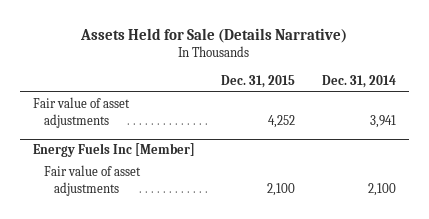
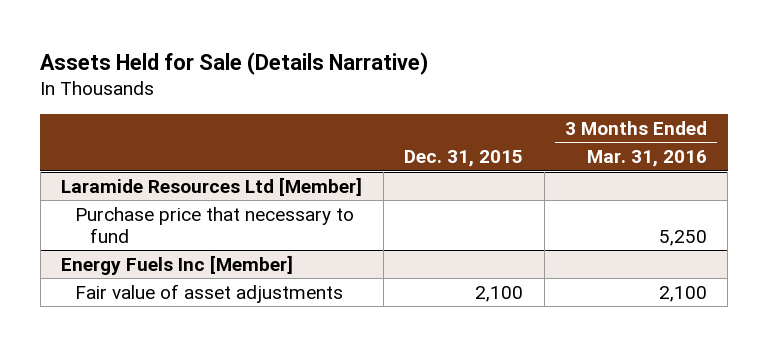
- | Dec. 31, 2015 | Dec. 31, 2014
+ | Dec. 31, 2015 | 3 Months Ended Mar. 31, 2016
- Fair value of asset adjustments | 4,252 | 3,941
+ Laramide Resources Ltd [Member]
+ Purchase price that necessary to fund | | 5,250

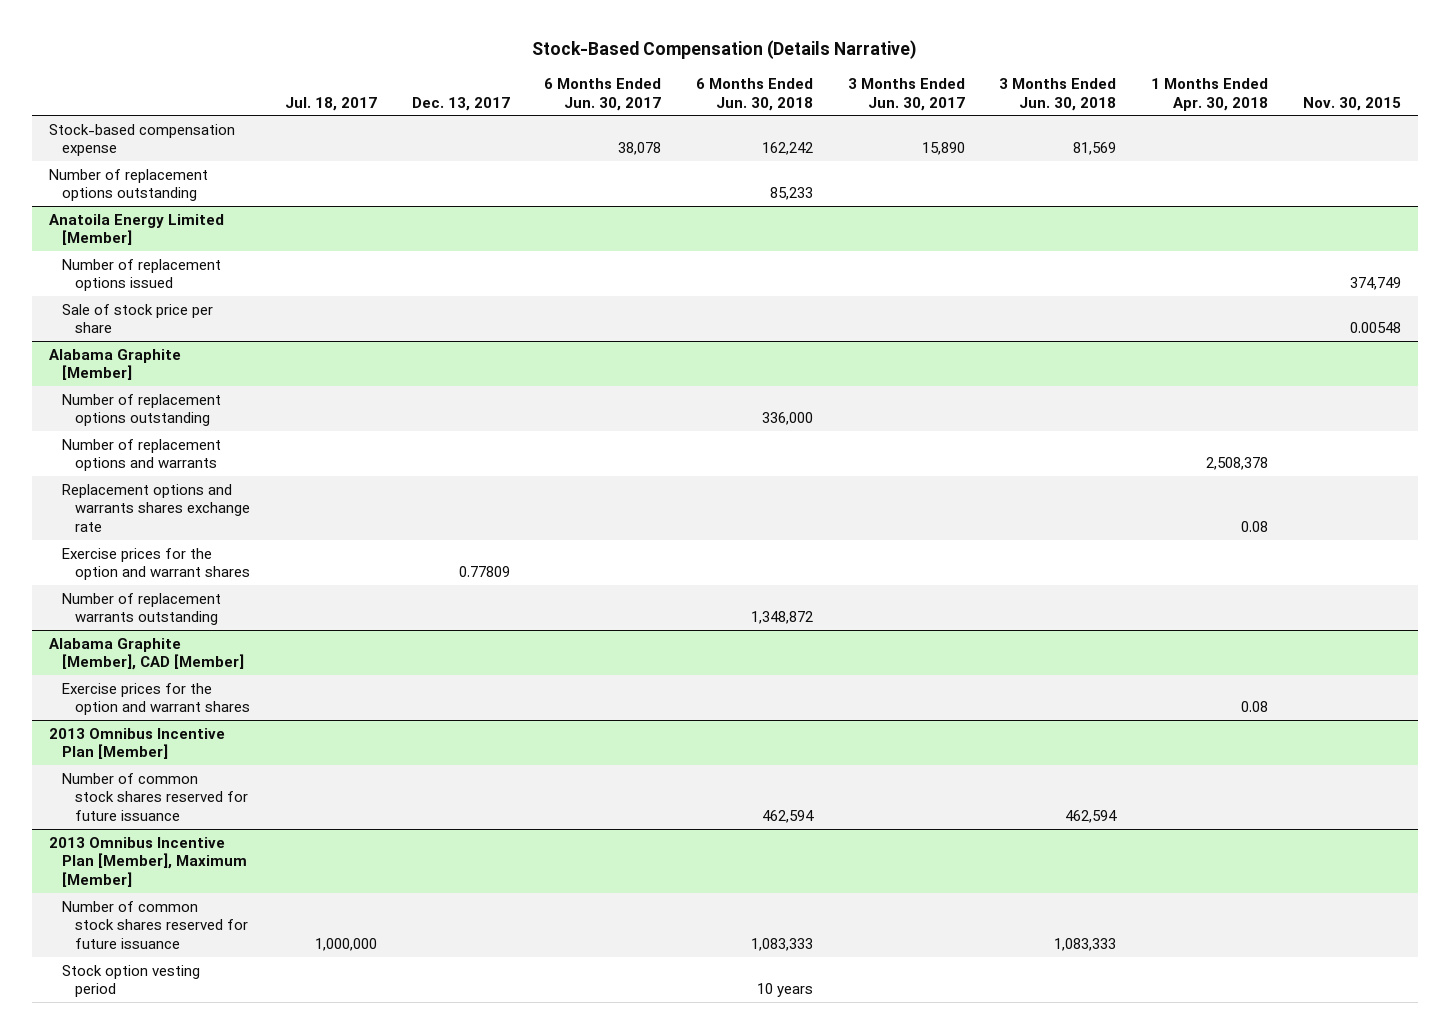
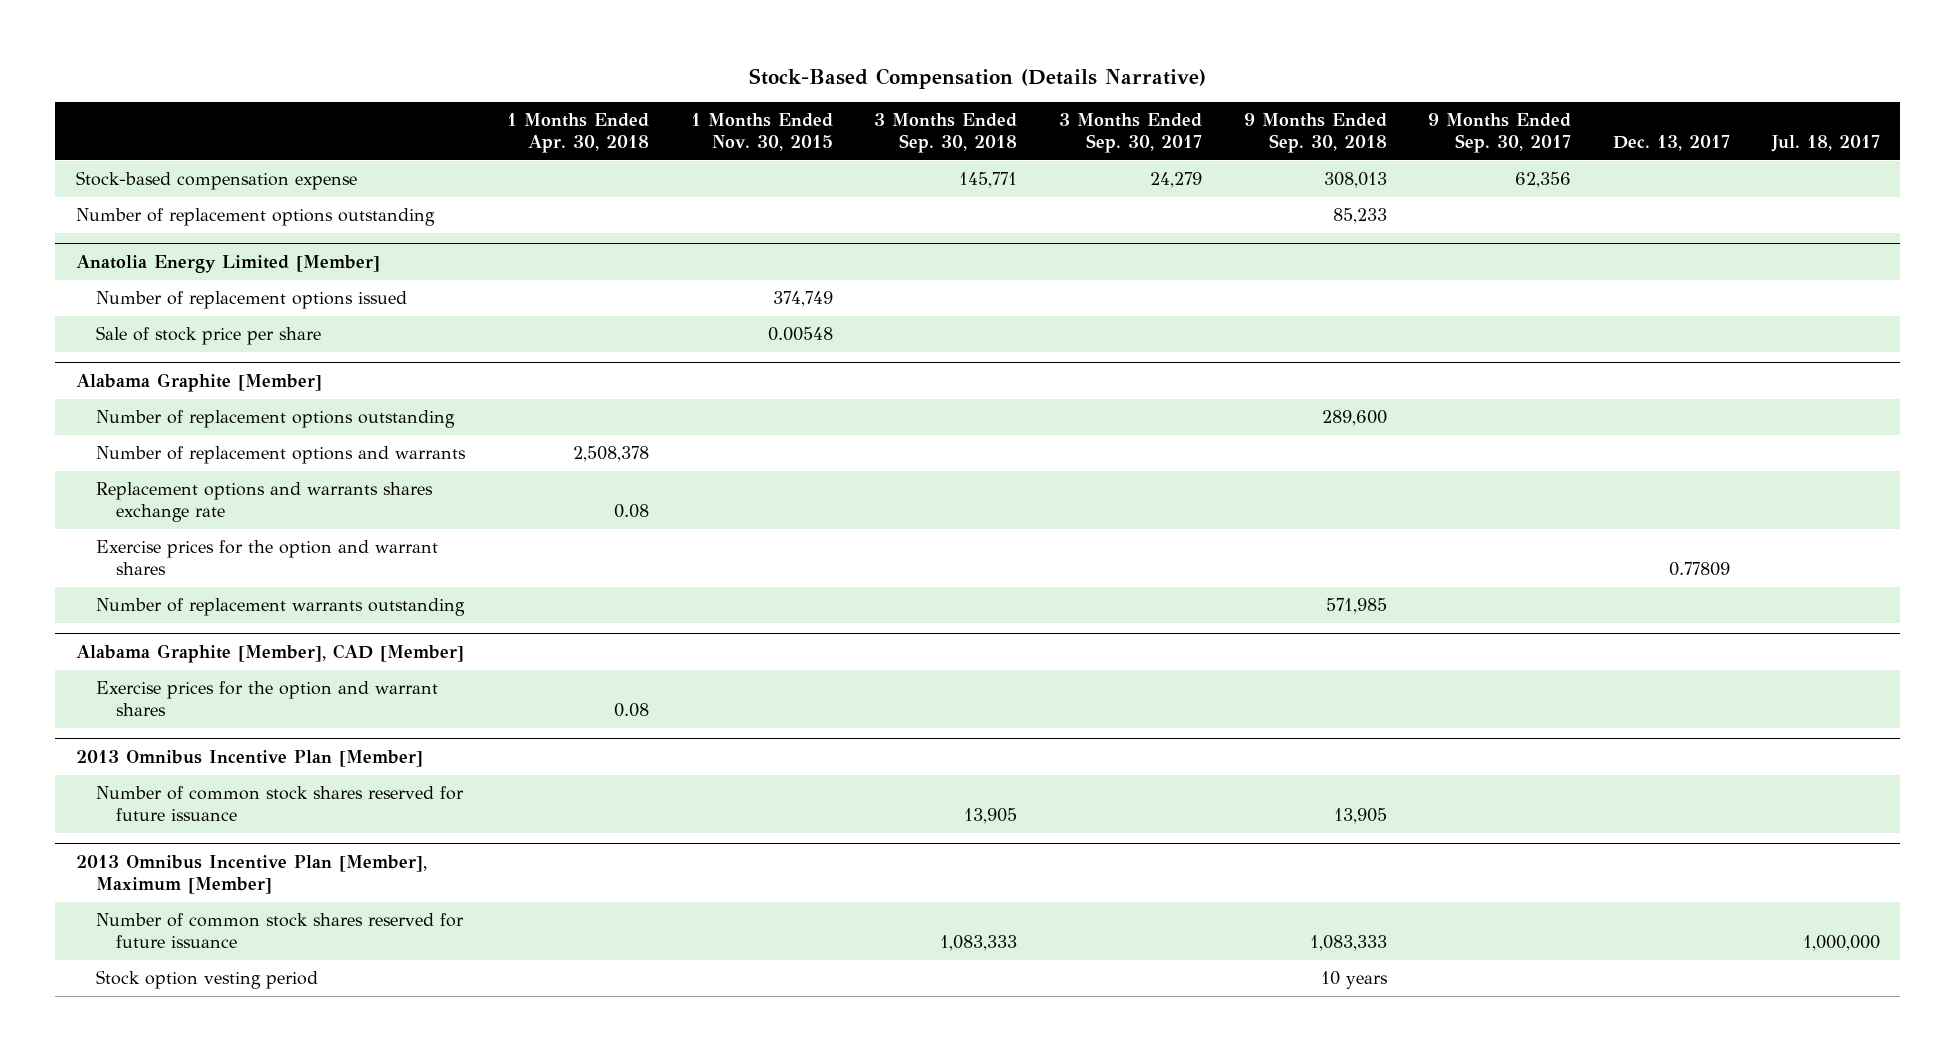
- | Jul. 18, 2017 | Dec. 13, 2017 | 6 Months Ended Jun. 30, 2017 | 6 Months Ended Jun. 30, 2018 | 3 Months Ended Jun. 30, 2017 | 3 Months Ended Jun. 30, 2018 | 1 Months Ended Apr. 30, 2018 | Nov. 30, 2015
+ | 1 Months Ended Apr. 30, 2018 | 1 Months Ended Nov. 30, 2015 | 3 Months Ended Sep. 30, 2018 | 3 Months Ended Sep. 30, 2017 | 9 Months Ended Sep. 30, 2018 | 9 Months Ended Sep. 30, 2017 | Dec. 13, 2017 | Jul. 18, 2017
- Anatoila Energy Limited [Member]
+ Anatolia Energy Limited [Member]

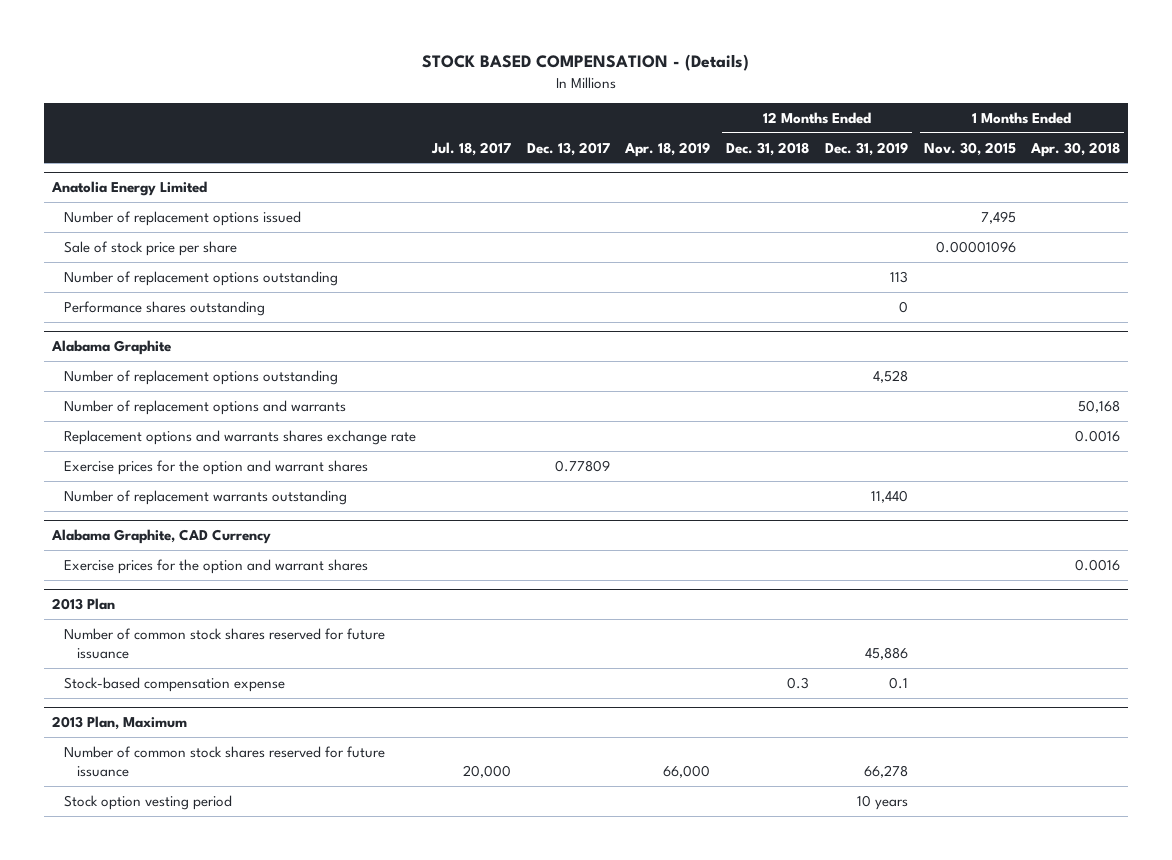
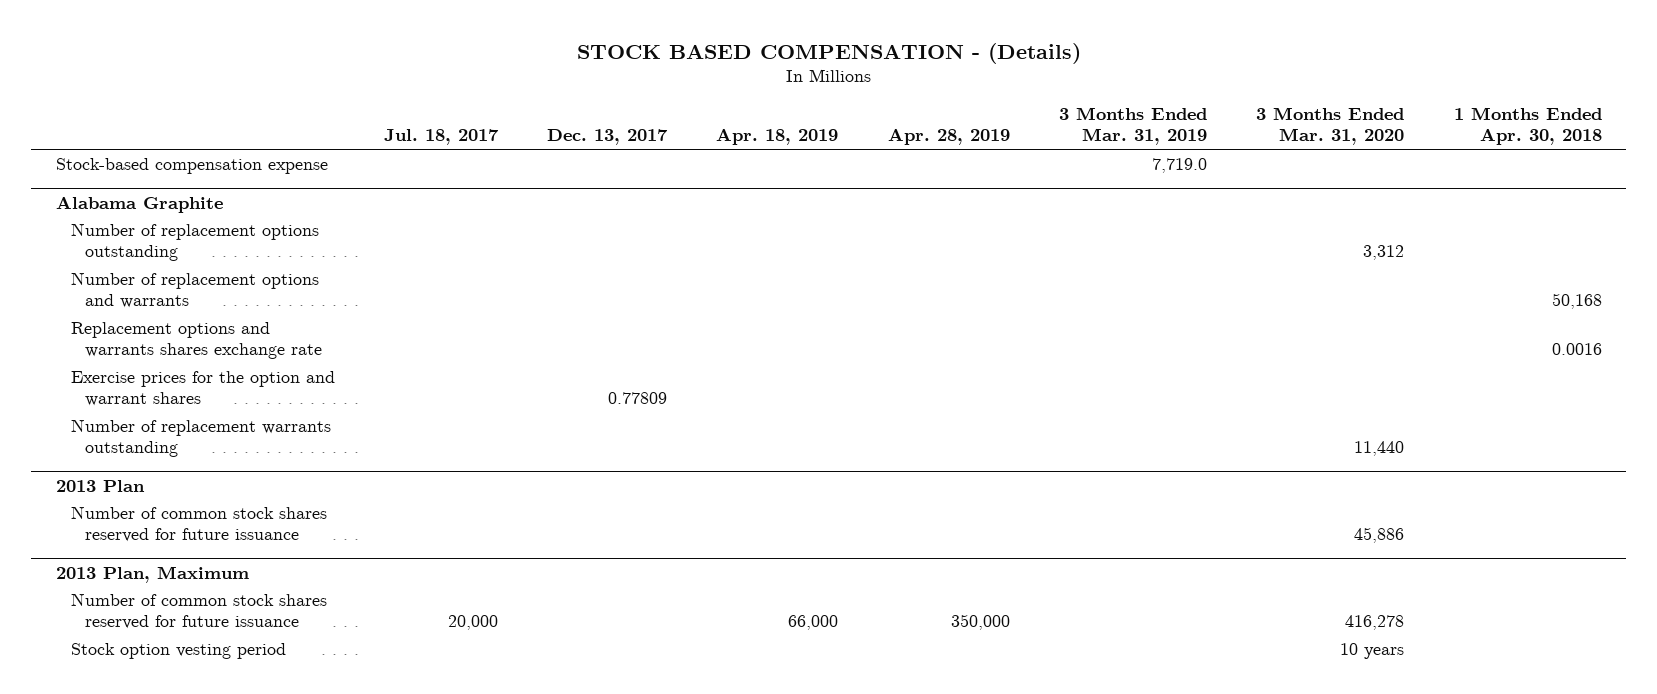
- | Jul. 18, 2017 | Dec. 13, 2017 | Apr. 18, 2019 | 12 Months Ended Dec. 31, 2018 | 12 Months Ended Dec. 31, 2019 | 1 Months Ended Nov. 30, 2015 | 1 Months Ended Apr. 30, 2018
+ | Jul. 18, 2017 | Dec. 13, 2017 | Apr. 18, 2019 | Apr. 28, 2019 | 3 Months Ended Mar. 31, 2019 | 3 Months Ended Mar. 31, 2020 | 1 Months Ended Apr. 30, 2018
- Anatolia Energy Limited
- Number of replacement options issued | | | | | | 7,495 |
- Sale of stock price per share | | | | | | 0.00001096 |
- Number of replacement options outstanding | | | | | 113 | |
- Performance shares outstanding | | | | | 0 | |
+ Stock-based compensation expense | | | | | 7,719.0 | |
- Alabama Graphite, CAD Currency
- Exercise prices for the option and warrant shares | | | | | | | 0.0016
@ 2013 Plan
- Stock-based compensation expense | | | | 0.3 | 0.1 | |

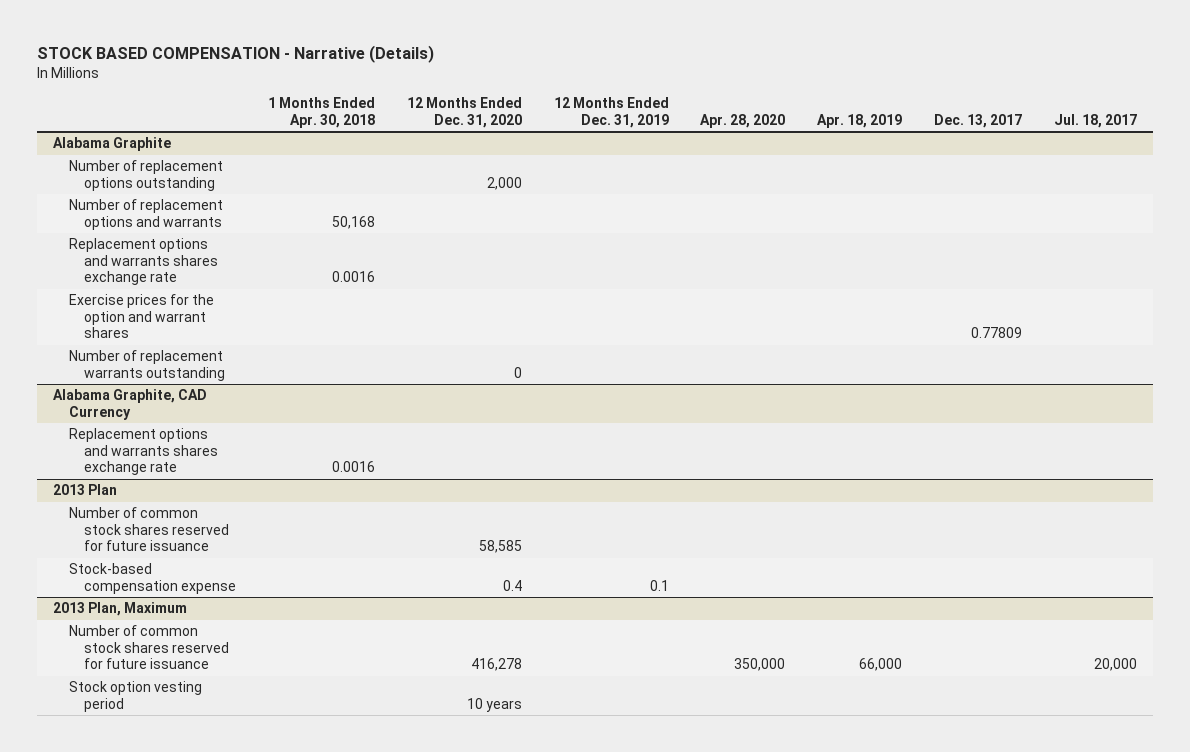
- STOCK BASED COMPENSATION - (Details)
+ STOCK BASED COMPENSATION - Narrative (Details)
- | Jul. 18, 2017 | Dec. 13, 2017 | Apr. 18, 2019 | Apr. 28, 2019 | 3 Months Ended Mar. 31, 2019 | 3 Months Ended Mar. 31, 2020 | 1 Months Ended Apr. 30, 2018
+ | 1 Months Ended Apr. 30, 2018 | 12 Months Ended Dec. 31, 2020 | 12 Months Ended Dec. 31, 2019 | Apr. 28, 2020 | Apr. 18, 2019 | Dec. 13, 2017 | Jul. 18, 2017
- Stock-based compensation expense | | | | | 7,719.0 | |
+ Alabama Graphite, CAD Currency
+ Replacement options and warrants shares exchange rate | 0.0016 | | | | | |
@ 2013 Plan
+ Stock-based compensation expense | | 0.4 | 0.1 | | | |

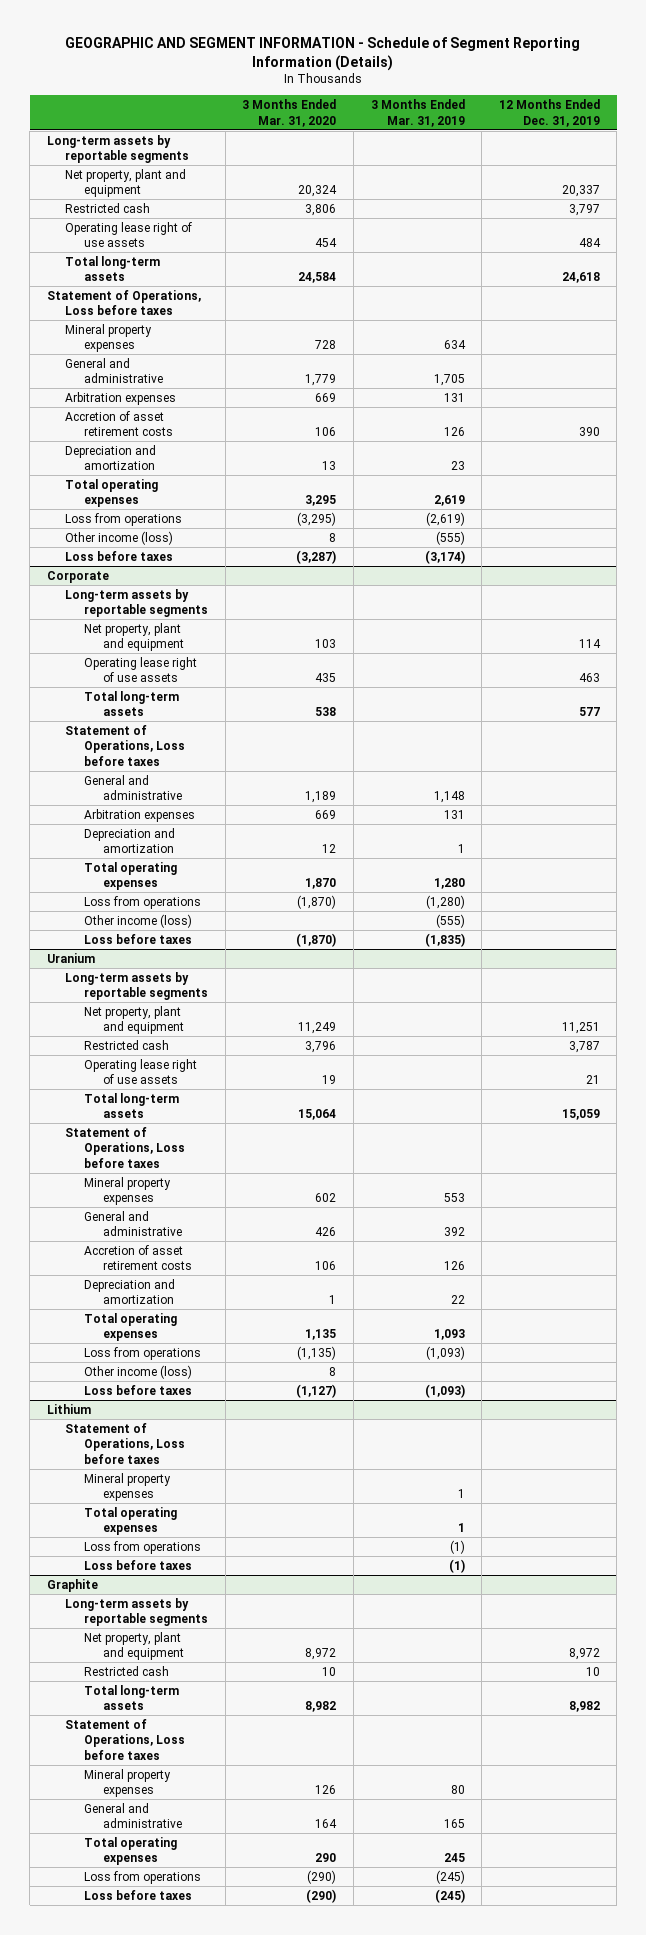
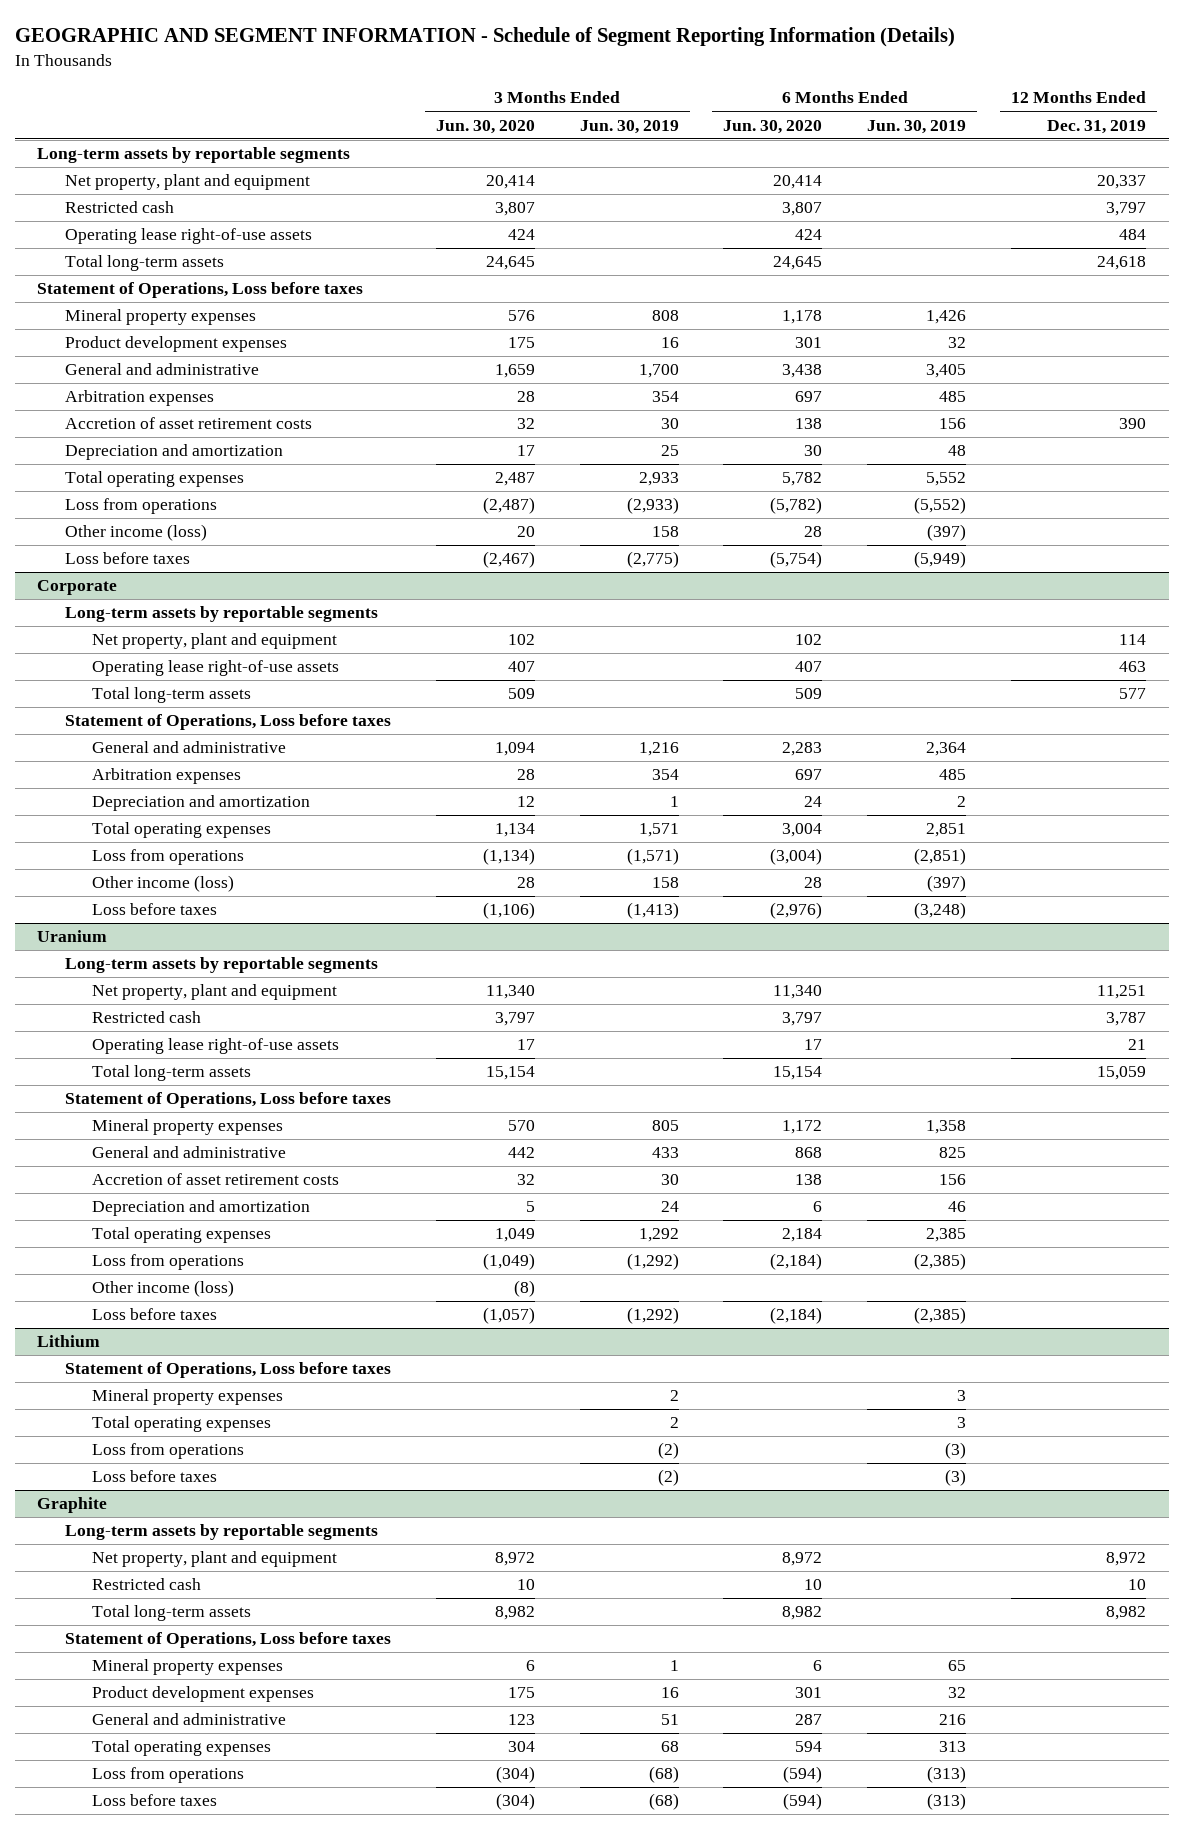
- | 3 Months Ended Mar. 31, 2020 | 3 Months Ended Mar. 31, 2019 | 12 Months Ended Dec. 31, 2019
+ | 3 Months Ended Jun. 30, 2020 | 3 Months Ended Jun. 30, 2019 | 6 Months Ended Jun. 30, 2020 | 6 Months Ended Jun. 30, 2019 | 12 Months Ended Dec. 31, 2019
- Operating lease right of use assets | 454 | | 484
+ Operating lease right-of-use assets | 424 | | 424 | | 484
+ Product development expenses | 175 | 16 | 301 | 32 |
@ Corporate
- Operating lease right of use assets | 435 | | 463
+ Operating lease right-of-use assets | 407 | | 407 | | 463
@ Uranium
- Operating lease right of use assets | 19 | | 21
+ Operating lease right-of-use assets | 17 | | 17 | | 21
@ Graphite
+ Product development expenses | 175 | 16 | 301 | 32 |

